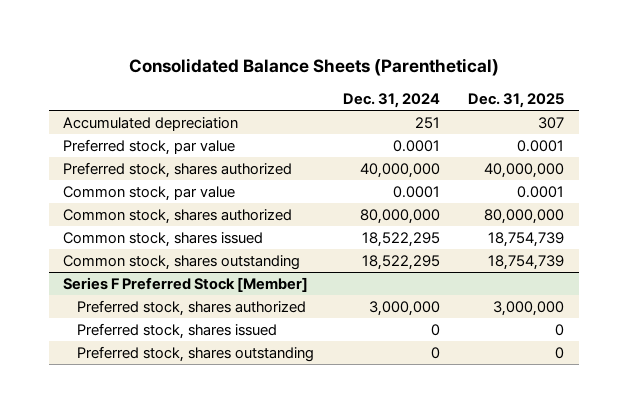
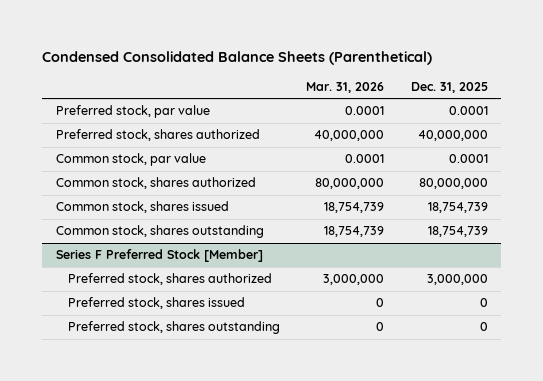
- Consolidated Balance Sheets (Parenthetical)
+ Condensed Consolidated Balance Sheets (Parenthetical)
- | Dec. 31, 2024 | Dec. 31, 2025
+ | Mar. 31, 2026 | Dec. 31, 2025
- Accumulated depreciation | 251 | 307

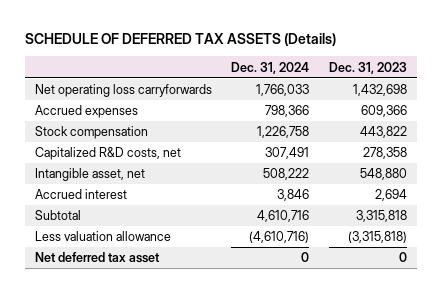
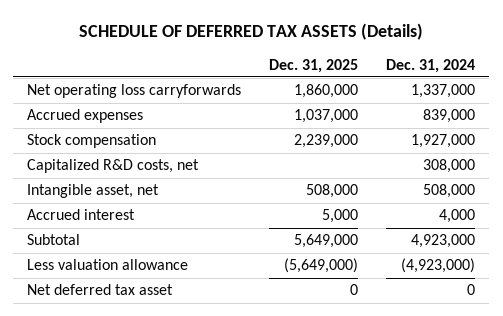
- | Dec. 31, 2024 | Dec. 31, 2023
+ | Dec. 31, 2025 | Dec. 31, 2024
- Net operating loss carryforwards | 1,766,033 | 1,432,698
- Accrued expenses | 798,366 | 609,366
- Stock compensation | 1,226,758 | 443,822
- Capitalized R&D costs, net | 307,491 | 278,358
- Intangible asset, net | 508,222 | 548,880
- Accrued interest | 3,846 | 2,694
- Subtotal | 4,610,716 | 3,315,818
- Less valuation allowance | (4,610,716) | (3,315,818)
+ Net operating loss carryforwards | 1,860,000 | 1,337,000
+ Accrued expenses | 1,037,000 | 839,000
+ Stock compensation | 2,239,000 | 1,927,000
+ Capitalized R&D costs, net | | 308,000
+ Intangible asset, net | 508,000 | 508,000
+ Accrued interest | 5,000 | 4,000
+ Subtotal | 5,649,000 | 4,923,000
+ Less valuation allowance | (5,649,000) | (4,923,000)

